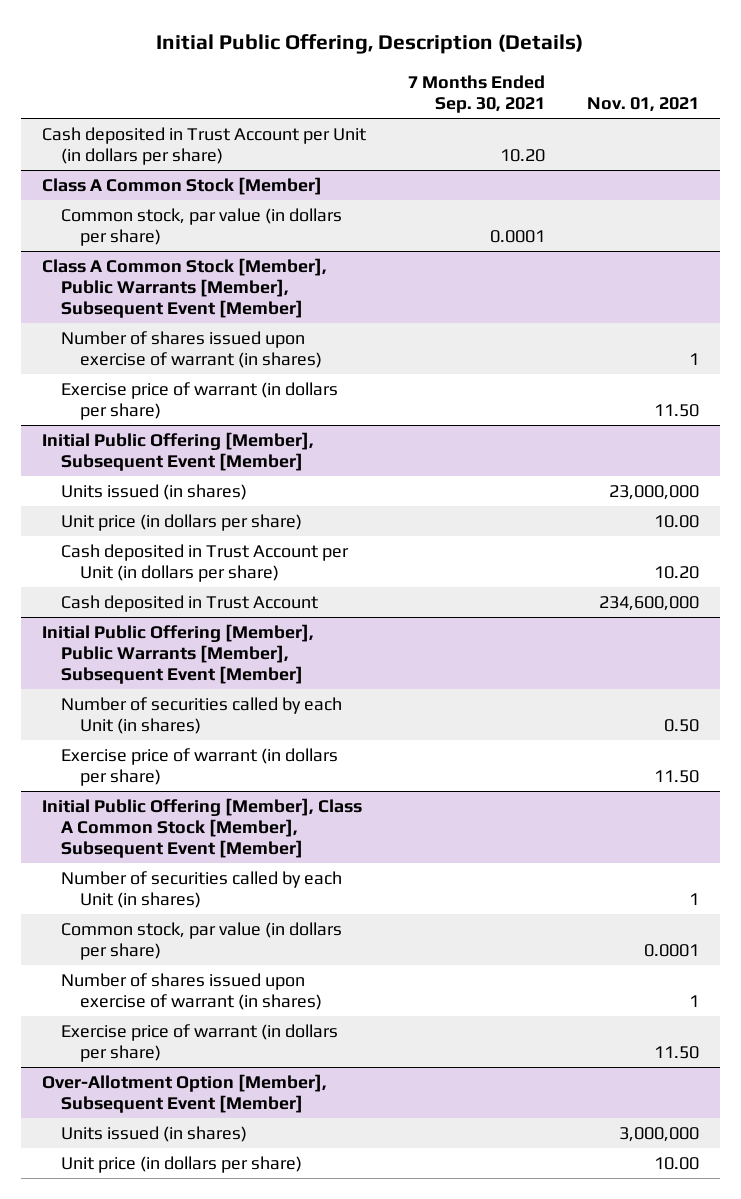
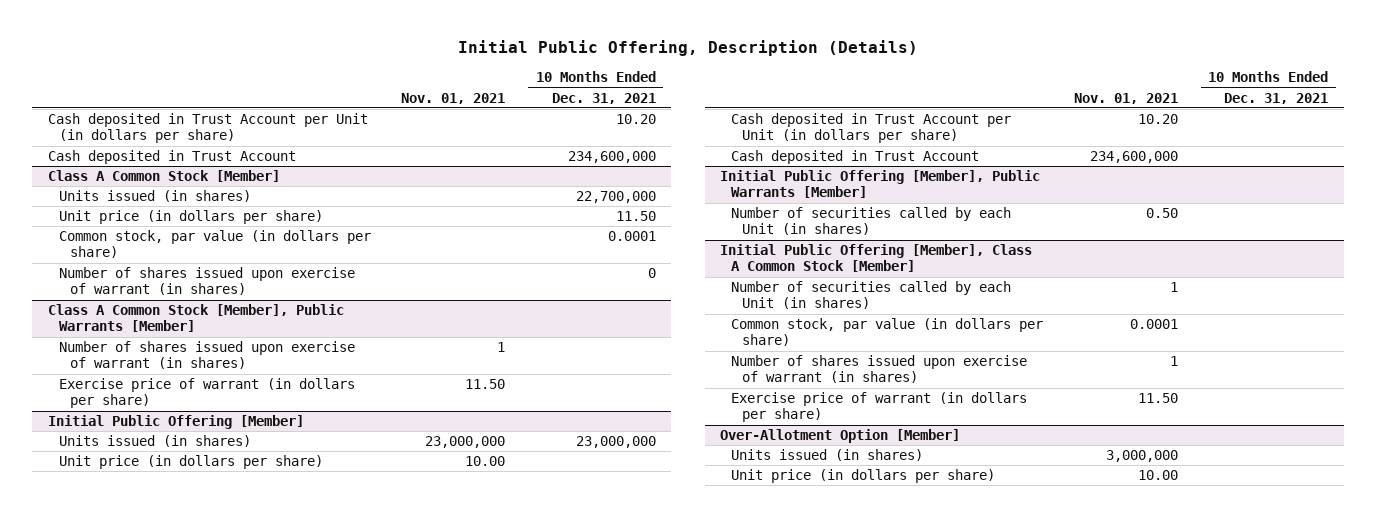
- | 7 Months Ended Sep. 30, 2021 | Nov. 01, 2021
+ | Nov. 01, 2021 | 10 Months Ended Dec. 31, 2021
+ Cash deposited in Trust Account | | 234,600,000
@ Class A Common Stock [Member]
+ Units issued (in shares) | | 22,700,000
+ Unit price (in dollars per share) | | 11.50
- Class A Common Stock [Member], Public Warrants [Member], Subsequent Event [Member]
@ Class A Common Stock [Member]
+ Number of shares issued upon exercise of warrant (in shares) | | 0
+ Class A Common Stock [Member], Public Warrants [Member]
- Initial Public Offering [Member], Subsequent Event [Member]
+ Initial Public Offering [Member]
- Initial Public Offering [Member], Public Warrants [Member], Subsequent Event [Member]
+ Initial Public Offering [Member], Public Warrants [Member]
- Exercise price of warrant (in dollars per share) | | 11.50
- Initial Public Offering [Member], Class A Common Stock [Member], Subsequent Event [Member]
+ Initial Public Offering [Member], Class A Common Stock [Member]
- Over-Allotment Option [Member], Subsequent Event [Member]
+ Over-Allotment Option [Member]

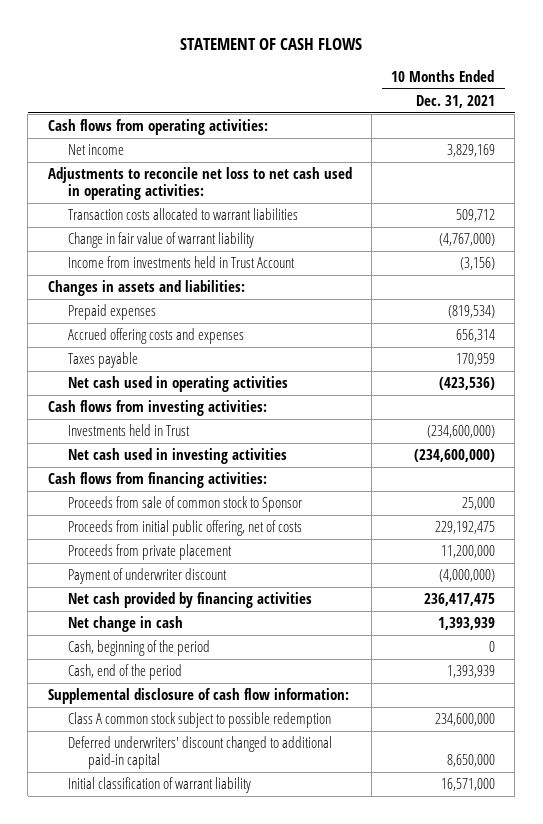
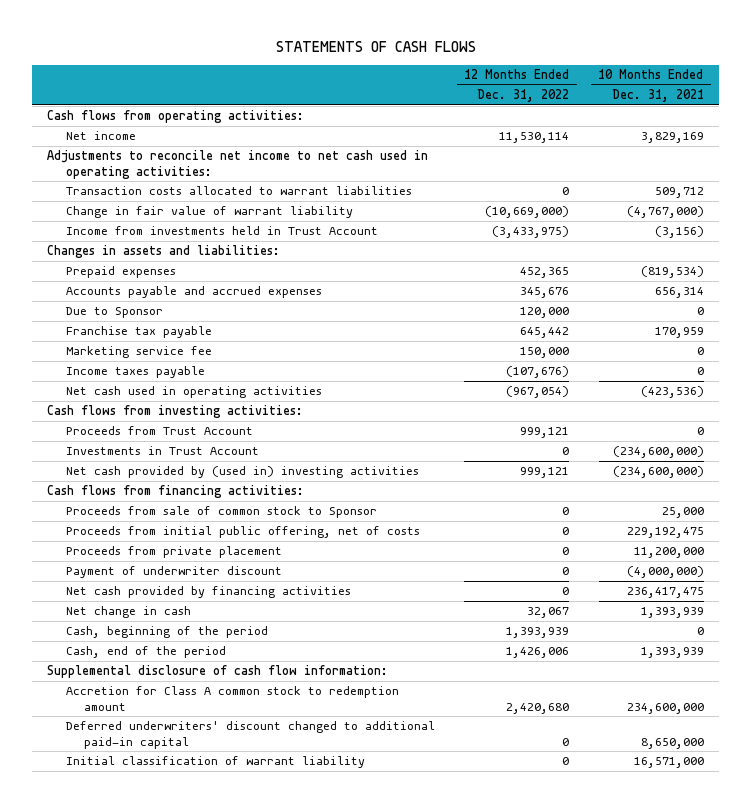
- STATEMENT OF CASH FLOWS
+ STATEMENTS OF CASH FLOWS
- | 10 Months Ended Dec. 31, 2021
+ | 12 Months Ended Dec. 31, 2022 | 10 Months Ended Dec. 31, 2021
- Adjustments to reconcile net loss to net cash used in operating activities:
+ Adjustments to reconcile net income to net cash used in operating activities:
- Accrued offering costs and expenses | 656,314
- Taxes payable | 170,959
+ Accounts payable and accrued expenses | 345,676 | 656,314
+ Due to Sponsor | 120,000 | 0
+ Franchise tax payable | 645,442 | 170,959
+ Marketing service fee | 150,000 | 0
+ Income taxes payable | (107,676) | 0
- Investments held in Trust | (234,600,000)
- Net cash used in investing activities | (234,600,000)
+ Proceeds from Trust Account | 999,121 | 0
+ Investments in Trust Account | 0 | (234,600,000)
+ Net cash provided by (used in) investing activities | 999,121 | (234,600,000)
- Class A common stock subject to possible redemption | 234,600,000
+ Accretion for Class A common stock to redemption amount | 2,420,680 | 234,600,000

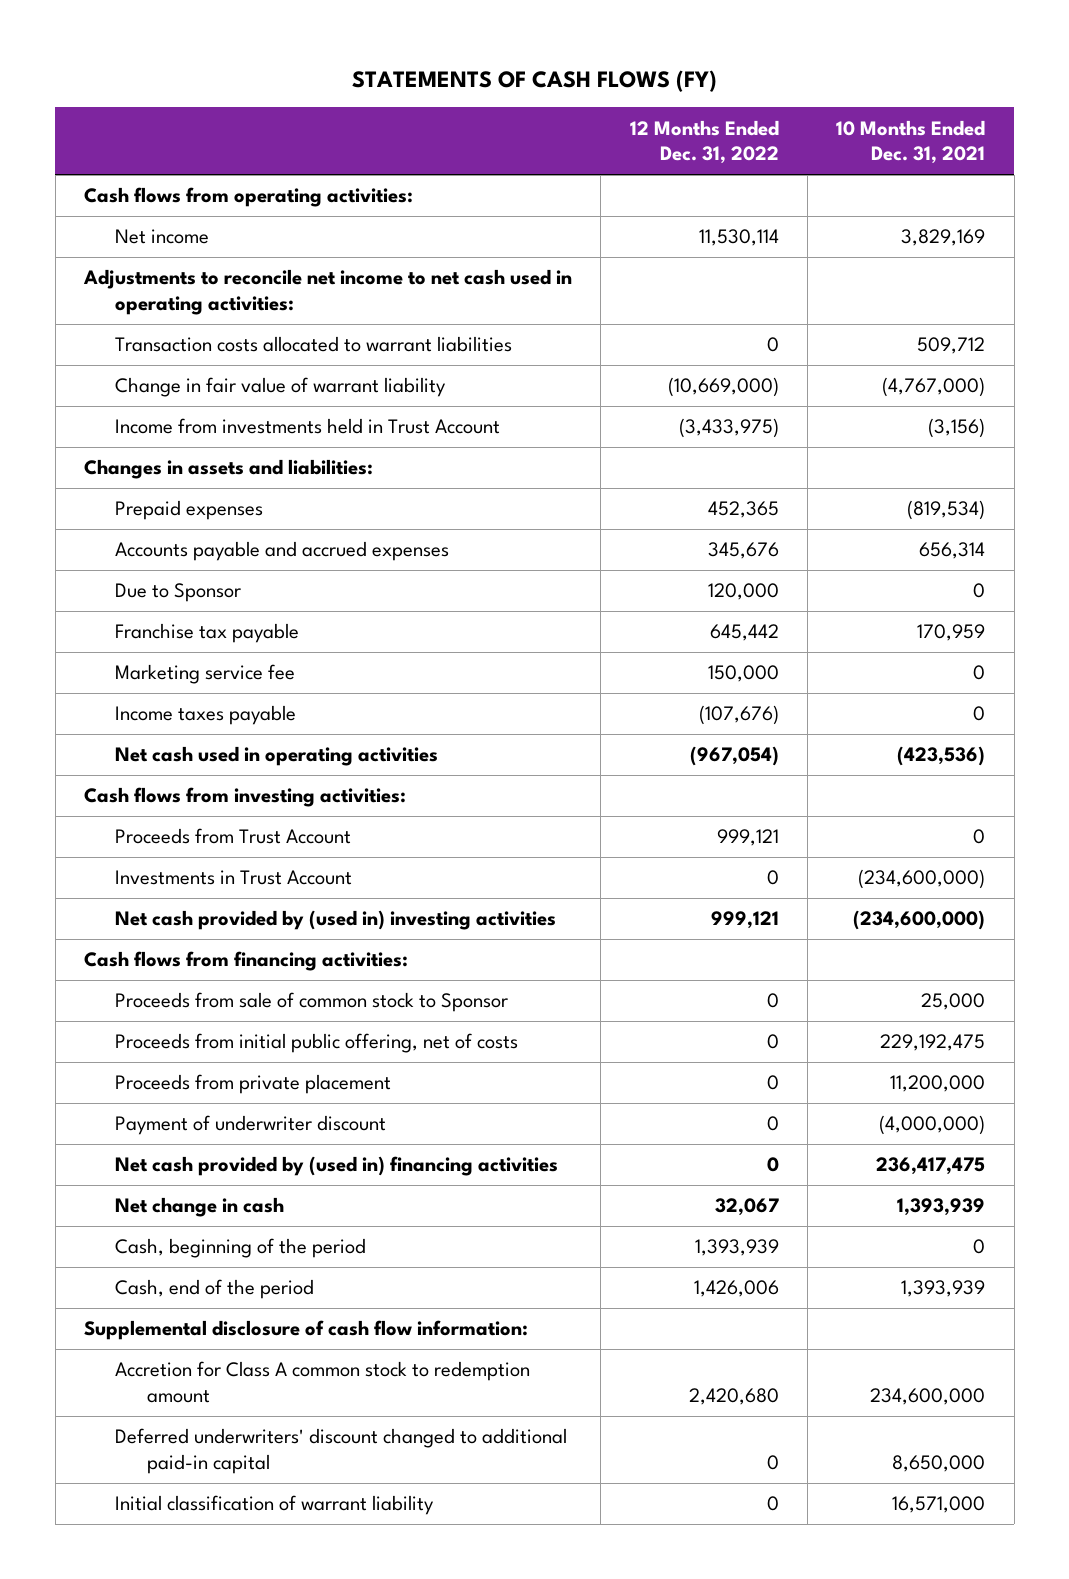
- STATEMENTS OF CASH FLOWS
+ STATEMENTS OF CASH FLOWS (FY)
- Net cash provided by financing activities | 0 | 236,417,475
+ Net cash provided by (used in) financing activities | 0 | 236,417,475

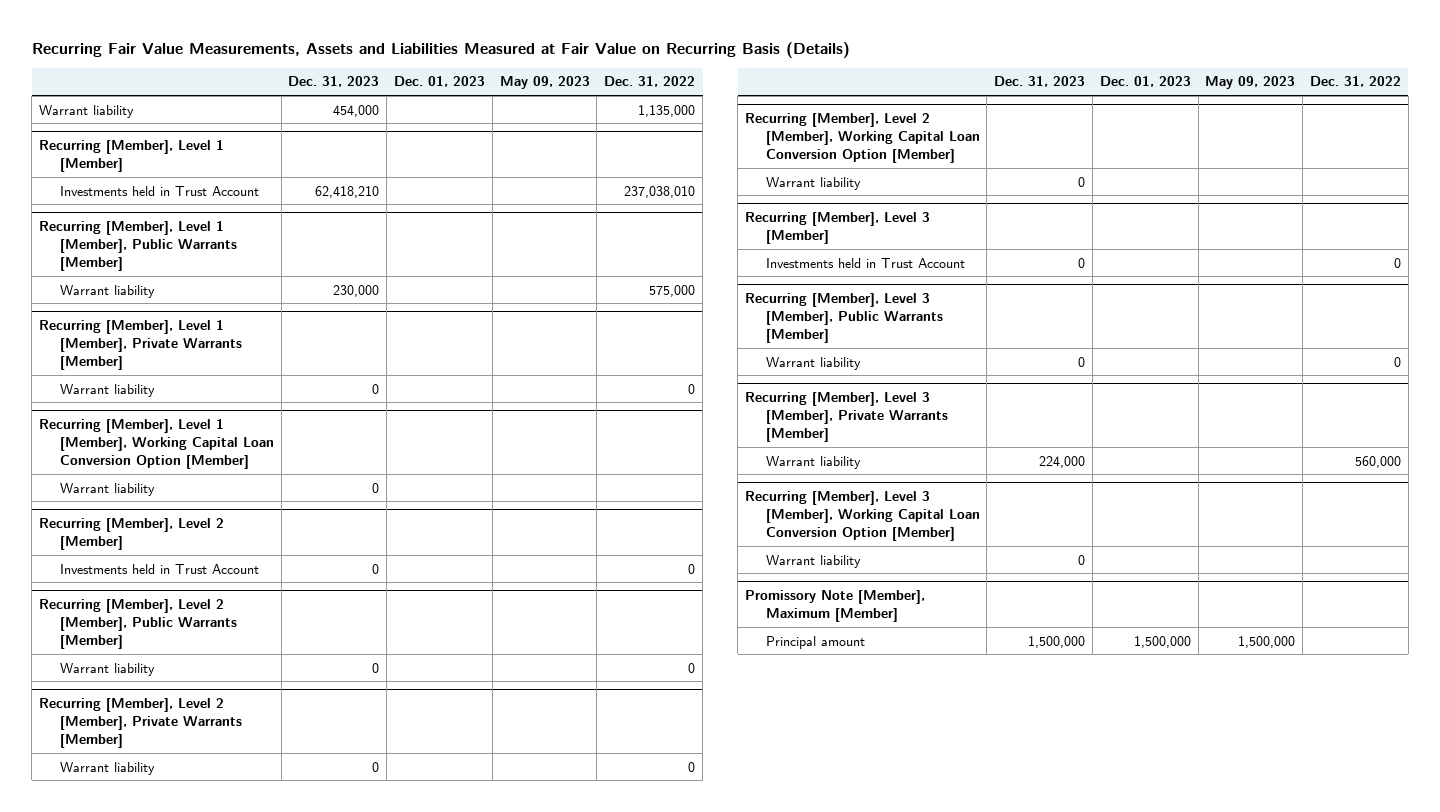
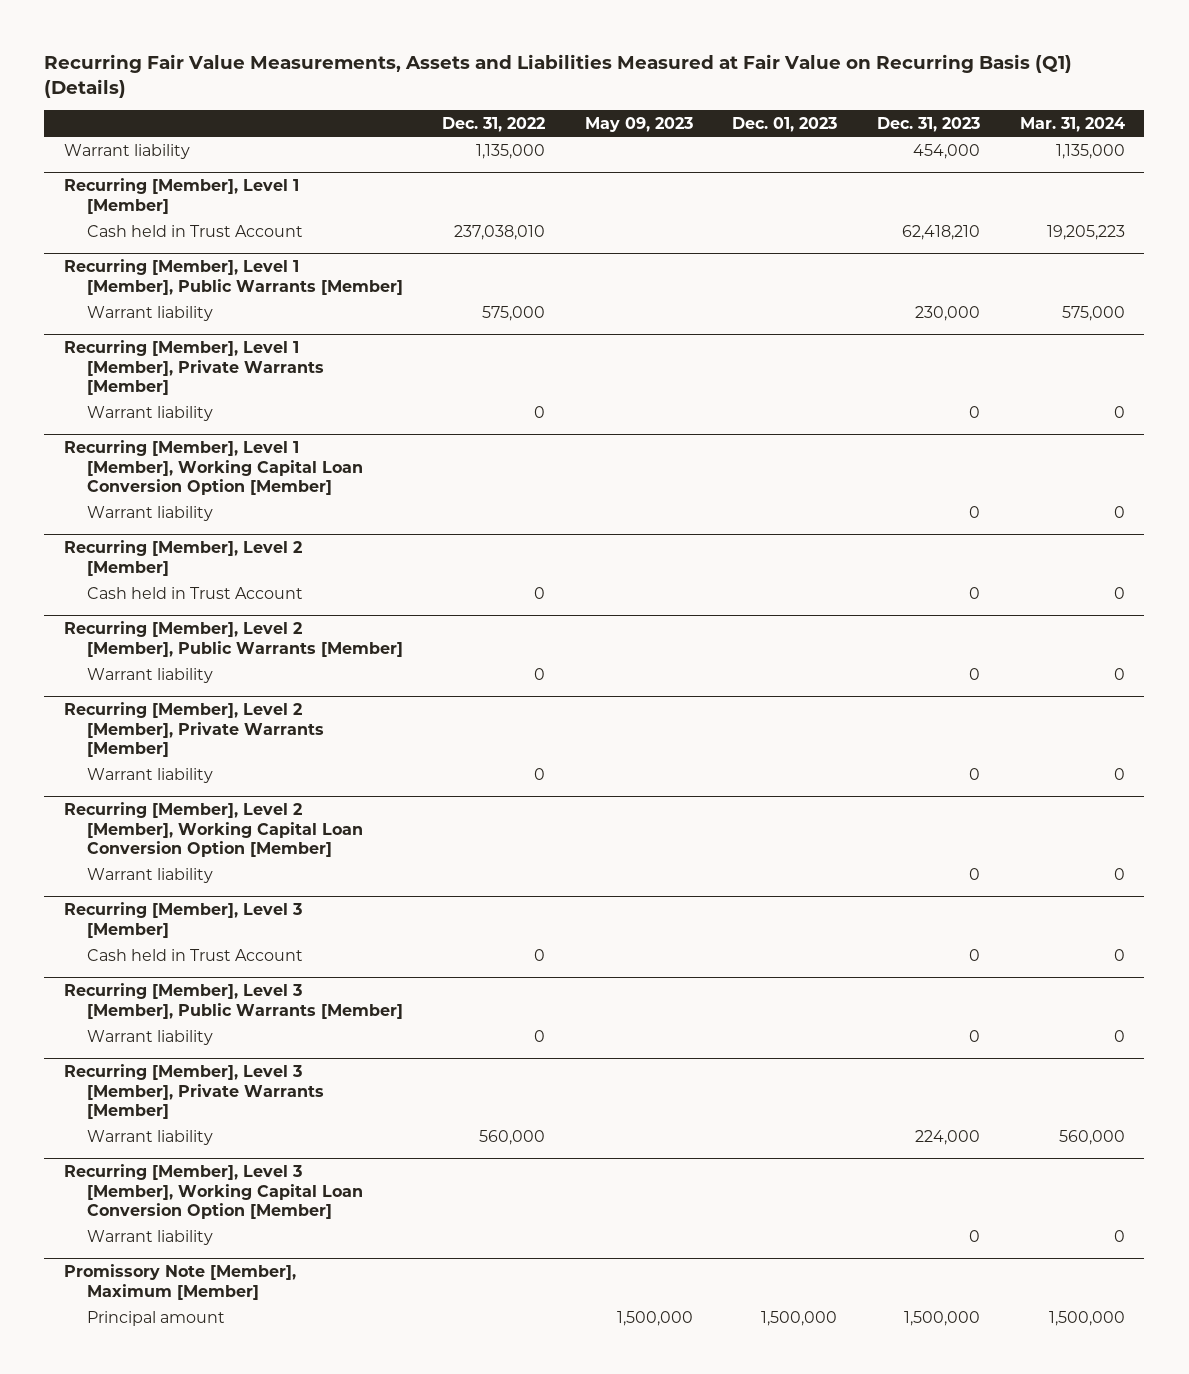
- Recurring Fair Value Measurements, Assets and Liabilities Measured at Fair Value on Recurring Basis (Details)
+ Recurring Fair Value Measurements, Assets and Liabilities Measured at Fair Value on Recurring Basis (Q1) (Details)
- | Dec. 31, 2023 | Dec. 01, 2023 | May 09, 2023 | Dec. 31, 2022
+ | Dec. 31, 2022 | May 09, 2023 | Dec. 01, 2023 | Dec. 31, 2023 | Mar. 31, 2024
@ Recurring [Member], Level 1 [Member]
- Investments held in Trust Account | 62,418,210 | | | 237,038,010
+ Cash held in Trust Account | 237,038,010 | | | 62,418,210 | 19,205,223
@ Recurring [Member], Level 2 [Member]
- Investments held in Trust Account | 0 | | | 0
+ Cash held in Trust Account | 0 | | | 0 | 0
@ Recurring [Member], Level 3 [Member]
- Investments held in Trust Account | 0 | | | 0
+ Cash held in Trust Account | 0 | | | 0 | 0

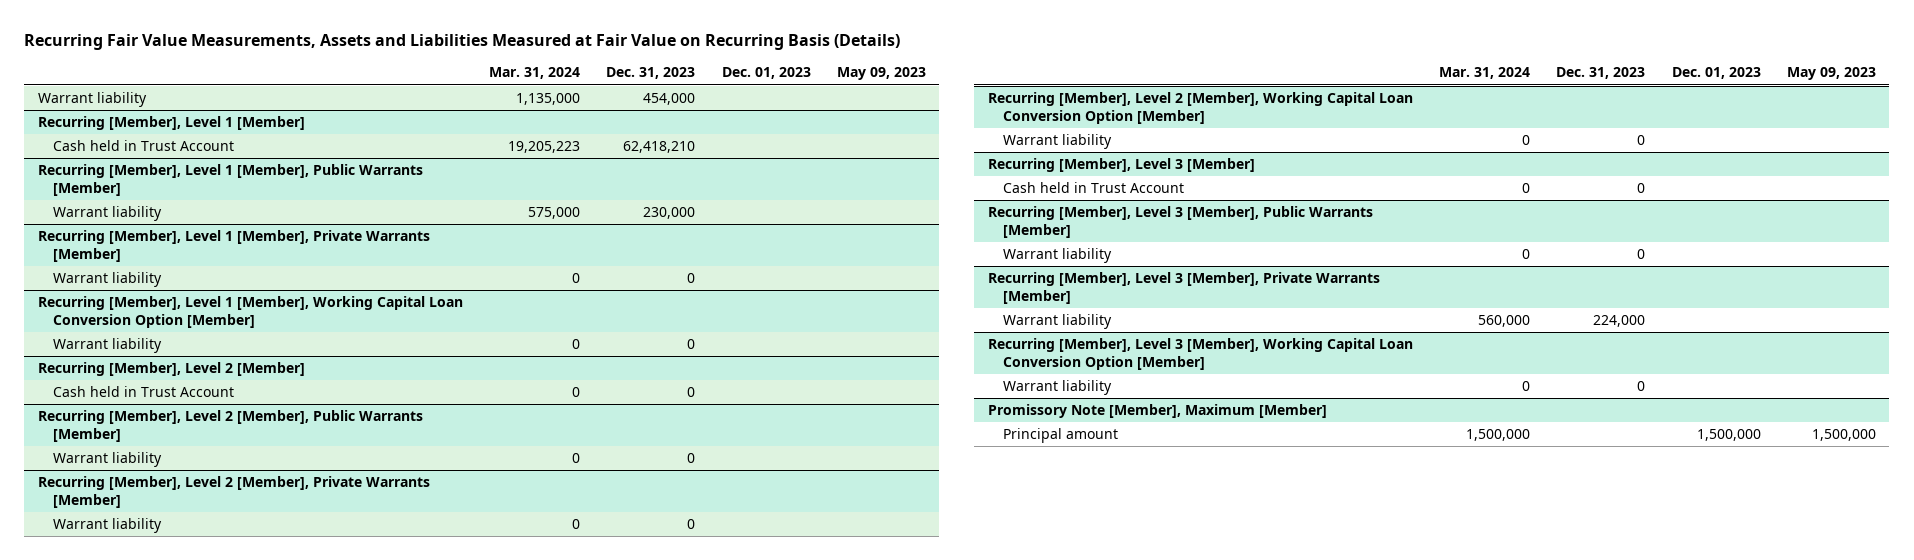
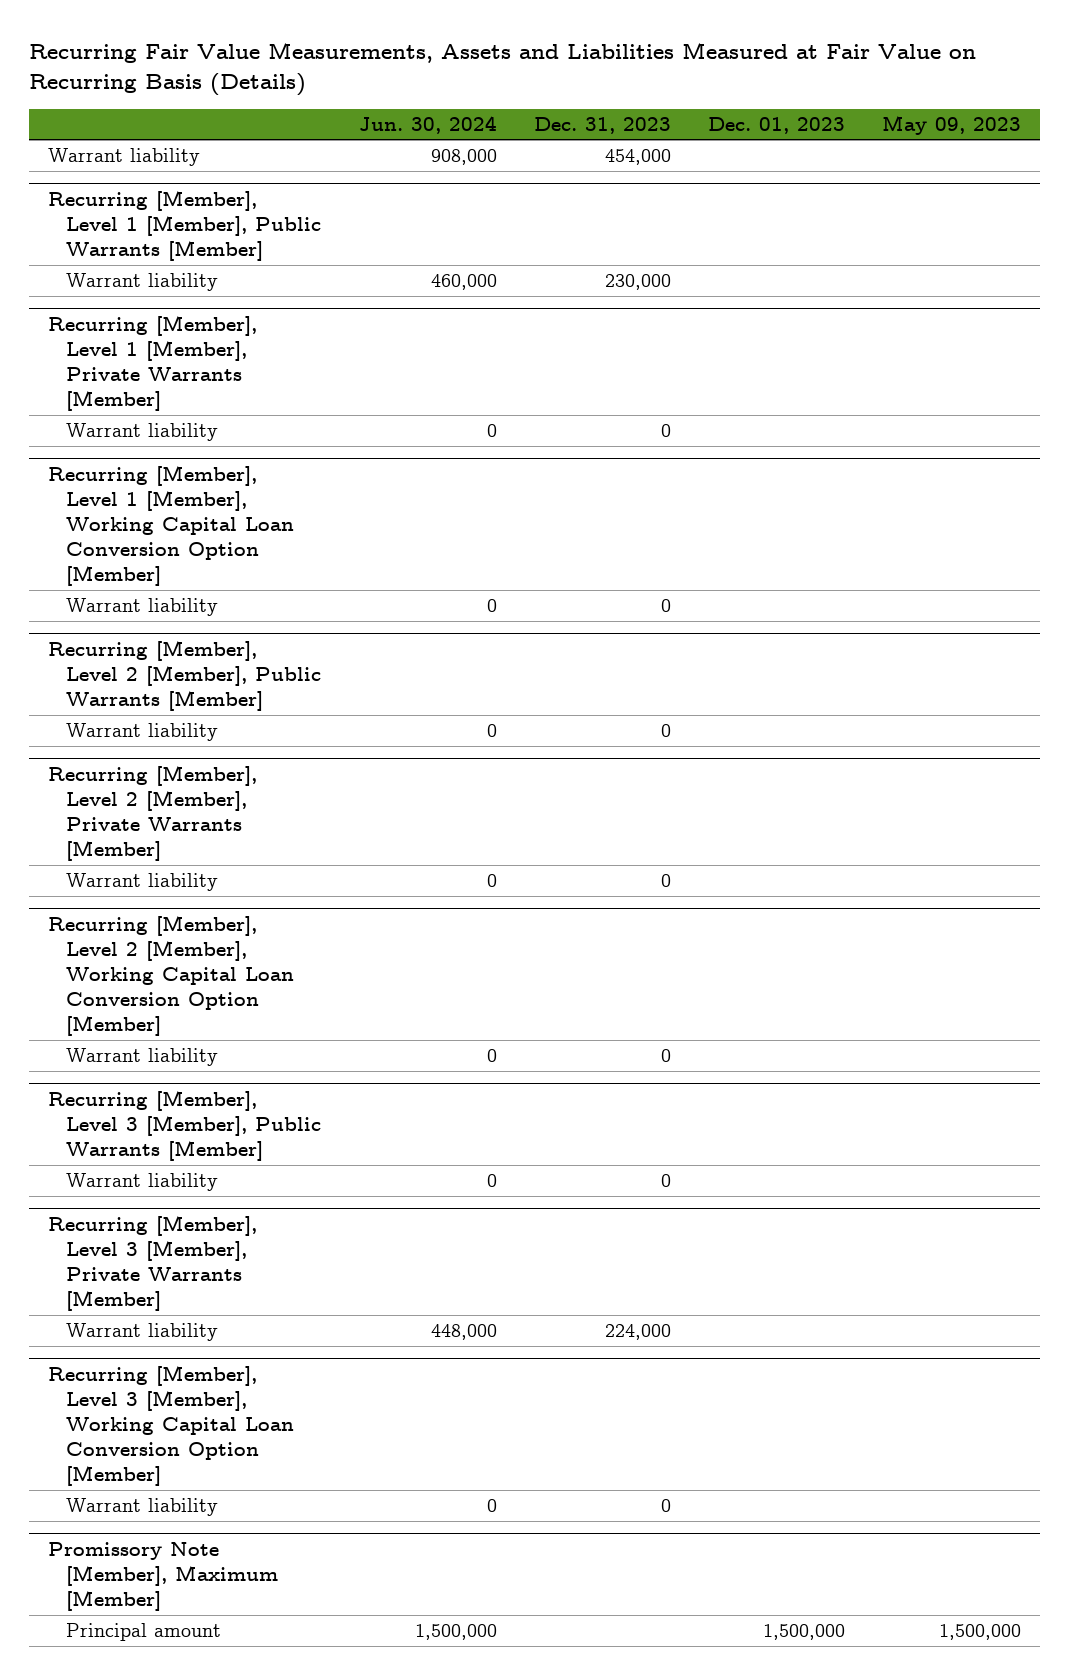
- | Mar. 31, 2024 | Dec. 31, 2023 | Dec. 01, 2023 | May 09, 2023
+ | Jun. 30, 2024 | Dec. 31, 2023 | Dec. 01, 2023 | May 09, 2023
- Recurring [Member], Level 1 [Member]
- Cash held in Trust Account | 19,205,223 | 62,418,210 | |
- Recurring [Member], Level 2 [Member]
- Cash held in Trust Account | 0 | 0 | |
- Recurring [Member], Level 3 [Member]
- Cash held in Trust Account | 0 | 0 | |

